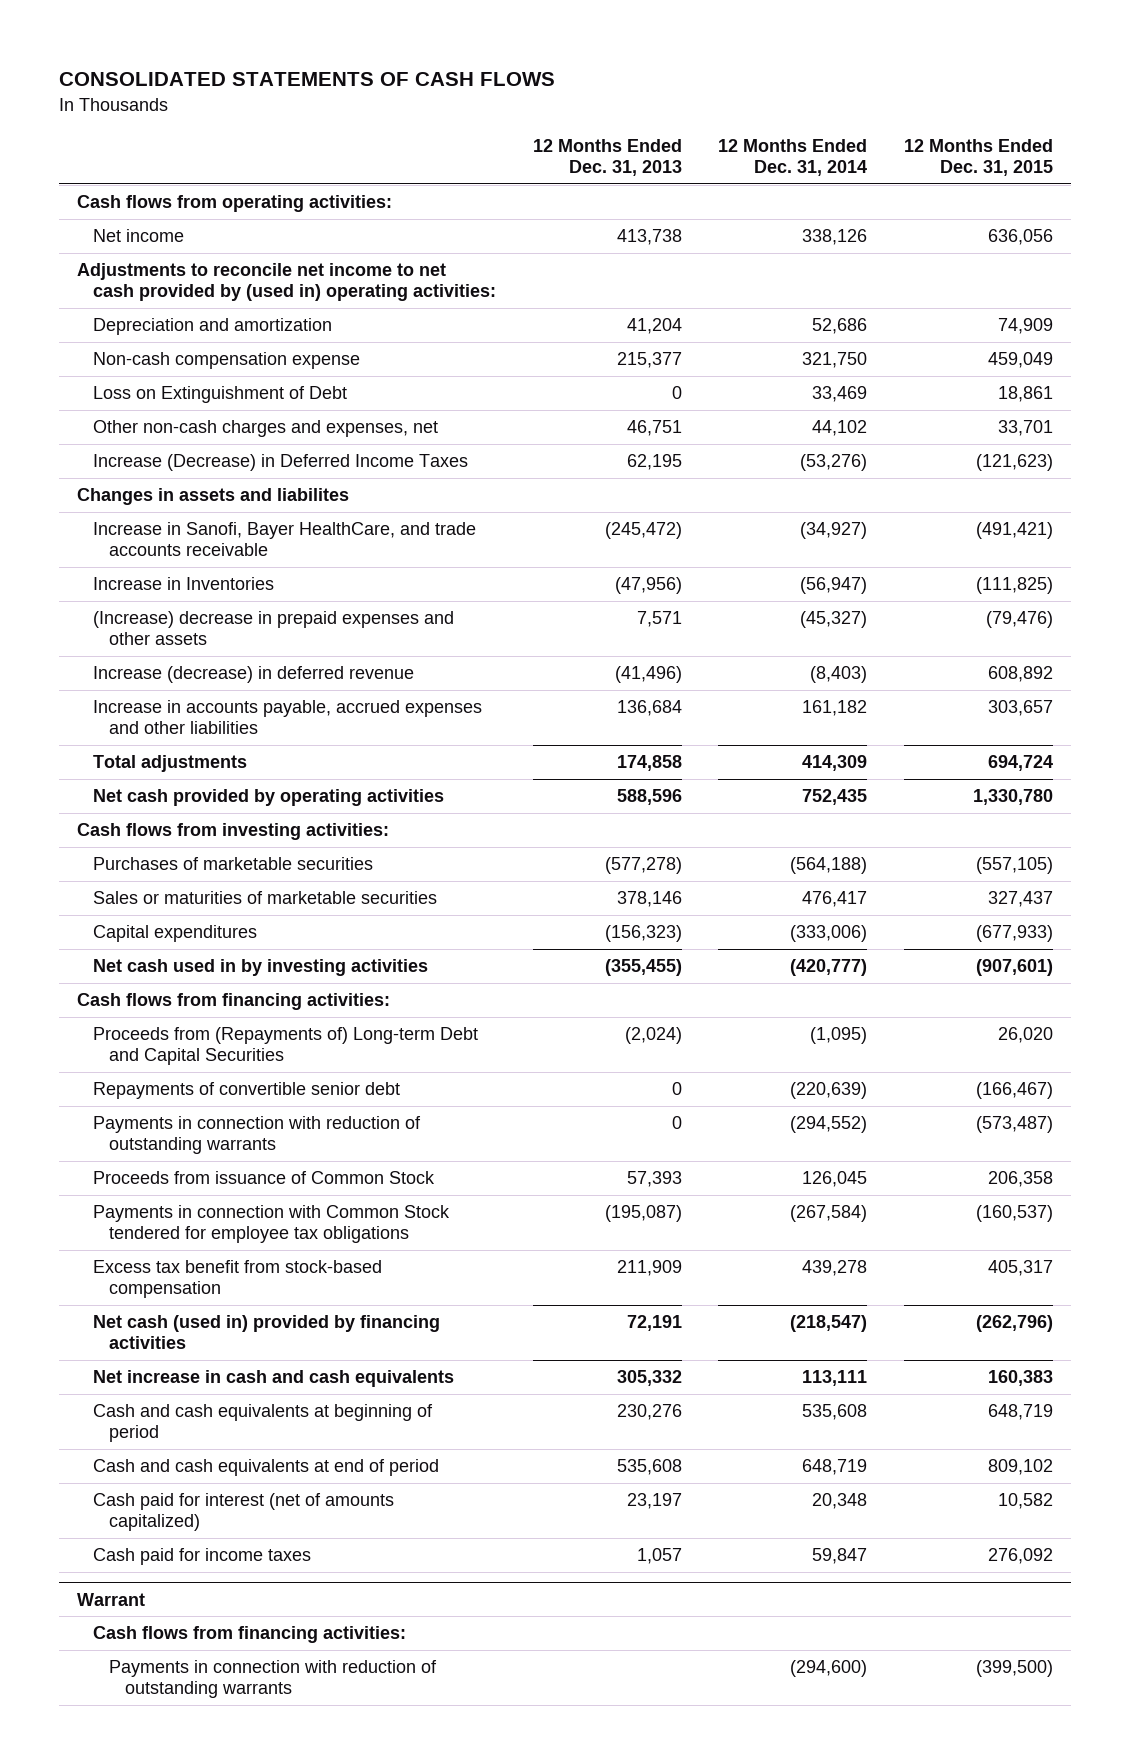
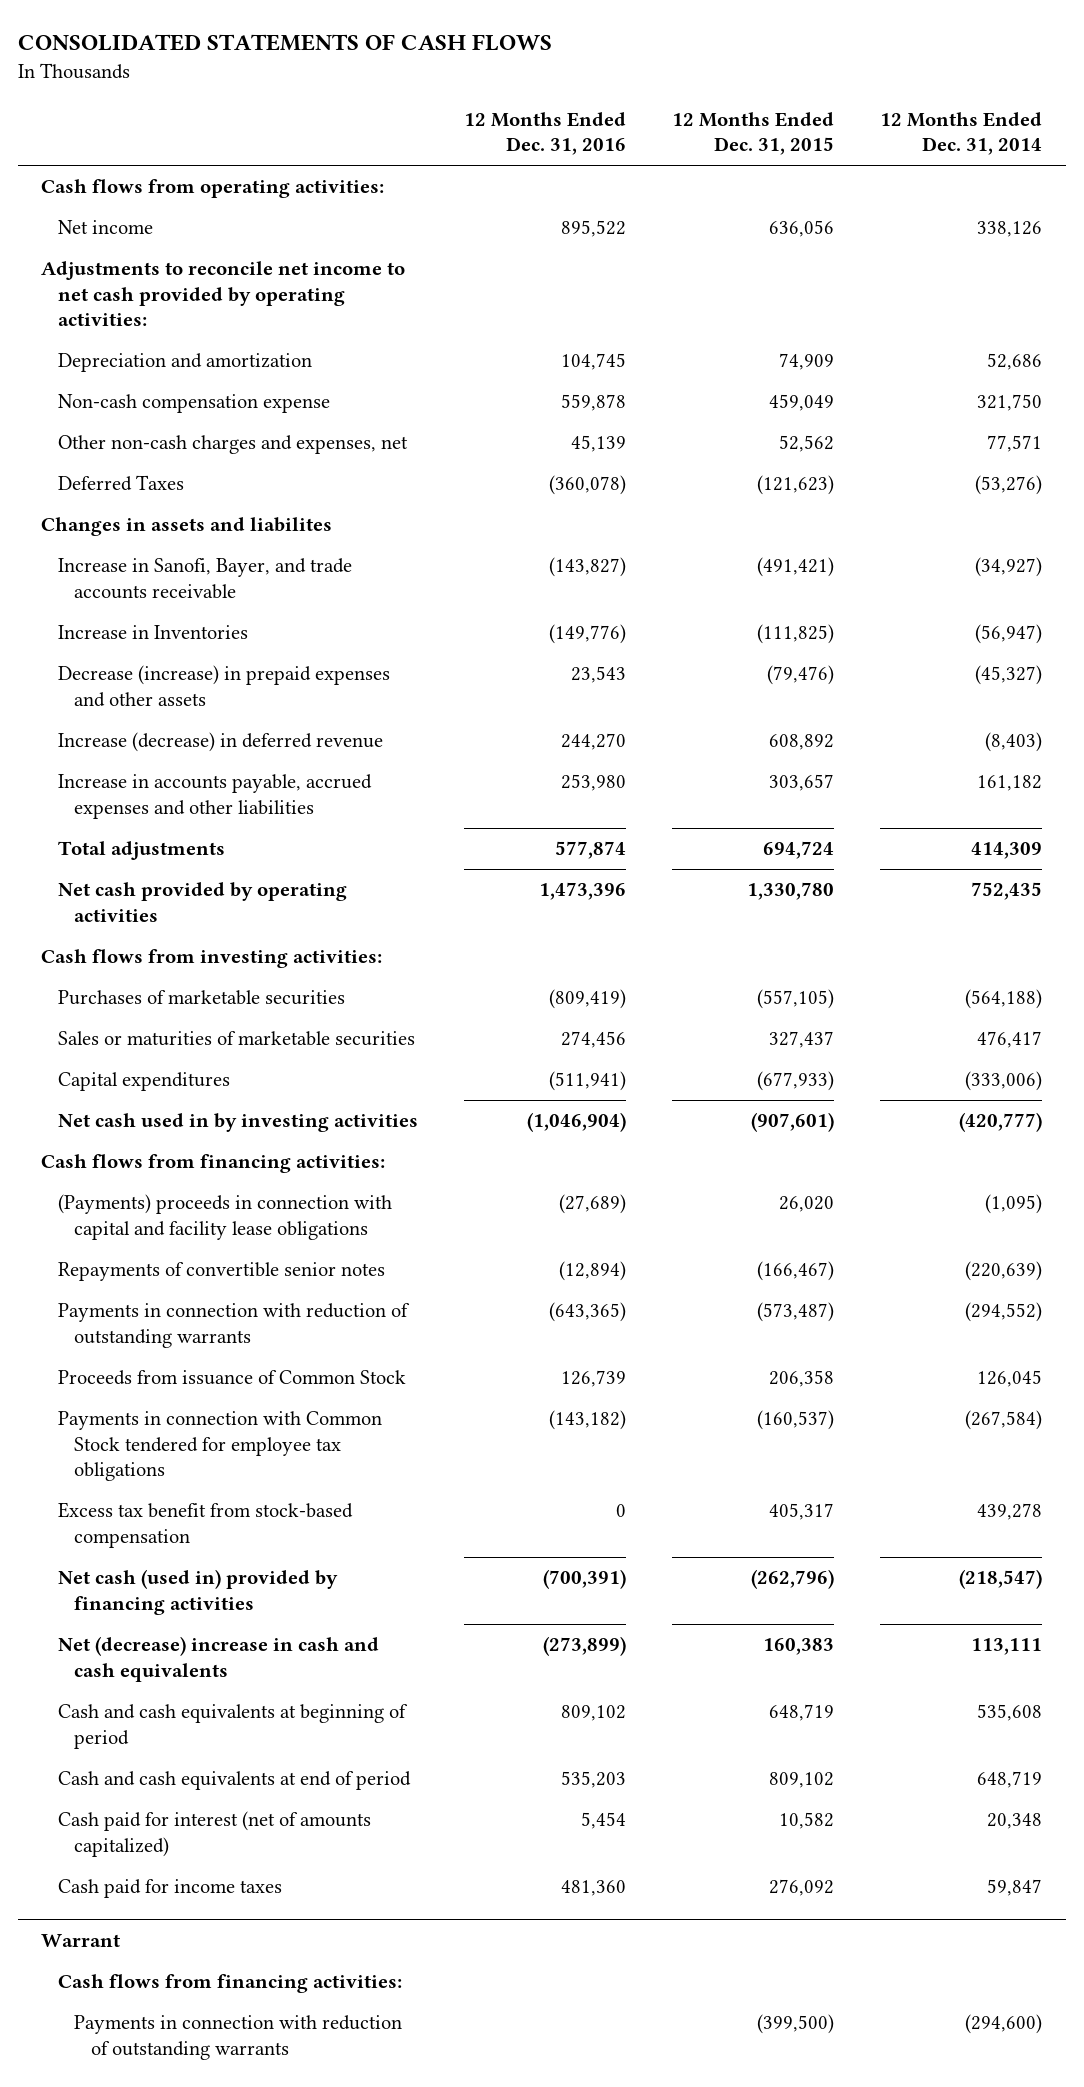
- | 12 Months Ended Dec. 31, 2013 | 12 Months Ended Dec. 31, 2014 | 12 Months Ended Dec. 31, 2015
+ | 12 Months Ended Dec. 31, 2016 | 12 Months Ended Dec. 31, 2015 | 12 Months Ended Dec. 31, 2014
- Adjustments to reconcile net income to net cash provided by (used in) operating activities:
+ Adjustments to reconcile net income to net cash provided by operating activities:
- Loss on Extinguishment of Debt | 0 | 33,469 | 18,861
- Other non-cash charges and expenses, net | 46,751 | 44,102 | 33,701
- Increase (Decrease) in Deferred Income Taxes | 62,195 | (53,276) | (121,623)
+ Other non-cash charges and expenses, net | 45,139 | 52,562 | 77,571
+ Deferred Taxes | (360,078) | (121,623) | (53,276)
- Increase in Sanofi, Bayer HealthCare, and trade accounts receivable | (245,472) | (34,927) | (491,421)
+ Increase in Sanofi, Bayer, and trade accounts receivable | (143,827) | (491,421) | (34,927)
- (Increase) decrease in prepaid expenses and other assets | 7,571 | (45,327) | (79,476)
+ Decrease (increase) in prepaid expenses and other assets | 23,543 | (79,476) | (45,327)
- Proceeds from (Repayments of) Long-term Debt and Capital Securities | (2,024) | (1,095) | 26,020
- Repayments of convertible senior debt | 0 | (220,639) | (166,467)
+ (Payments) proceeds in connection with capital and facility lease obligations | (27,689) | 26,020 | (1,095)
+ Repayments of convertible senior notes | (12,894) | (166,467) | (220,639)
- Net increase in cash and cash equivalents | 305,332 | 113,111 | 160,383
+ Net (decrease) increase in cash and cash equivalents | (273,899) | 160,383 | 113,111

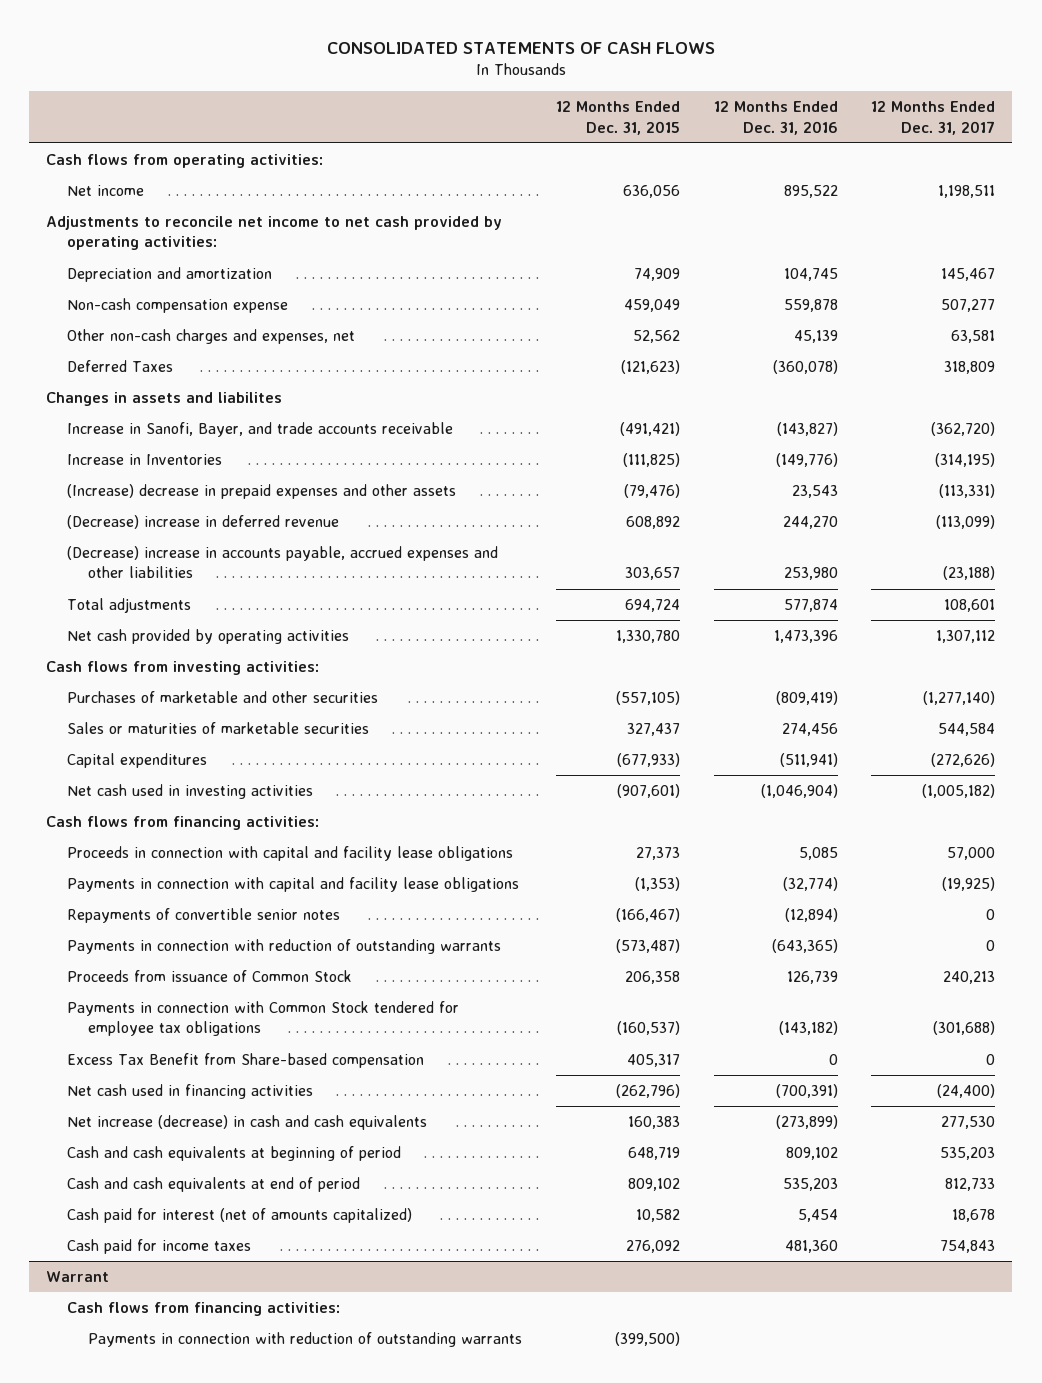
- | 12 Months Ended Dec. 31, 2016 | 12 Months Ended Dec. 31, 2015 | 12 Months Ended Dec. 31, 2014
+ | 12 Months Ended Dec. 31, 2015 | 12 Months Ended Dec. 31, 2016 | 12 Months Ended Dec. 31, 2017
- Decrease (increase) in prepaid expenses and other assets | 23,543 | (79,476) | (45,327)
- Increase (decrease) in deferred revenue | 244,270 | 608,892 | (8,403)
- Increase in accounts payable, accrued expenses and other liabilities | 253,980 | 303,657 | 161,182
+ (Increase) decrease in prepaid expenses and other assets | (79,476) | 23,543 | (113,331)
+ (Decrease) increase in deferred revenue | 608,892 | 244,270 | (113,099)
+ (Decrease) increase in accounts payable, accrued expenses and other liabilities | 303,657 | 253,980 | (23,188)
- Purchases of marketable securities | (809,419) | (557,105) | (564,188)
+ Purchases of marketable and other securities | (557,105) | (809,419) | (1,277,140)
- Net cash used in by investing activities | (1,046,904) | (907,601) | (420,777)
+ Net cash used in investing activities | (907,601) | (1,046,904) | (1,005,182)
- (Payments) proceeds in connection with capital and facility lease obligations | (27,689) | 26,020 | (1,095)
+ Proceeds in connection with capital and facility lease obligations | 27,373 | 5,085 | 57,000
+ Payments in connection with capital and facility lease obligations | (1,353) | (32,774) | (19,925)
- Excess tax benefit from stock-based compensation | 0 | 405,317 | 439,278
- Net cash (used in) provided by financing activities | (700,391) | (262,796) | (218,547)
- Net (decrease) increase in cash and cash equivalents | (273,899) | 160,383 | 113,111
+ Excess Tax Benefit from Share-based compensation | 405,317 | 0 | 0
+ Net cash used in financing activities | (262,796) | (700,391) | (24,400)
+ Net increase (decrease) in cash and cash equivalents | 160,383 | (273,899) | 277,530

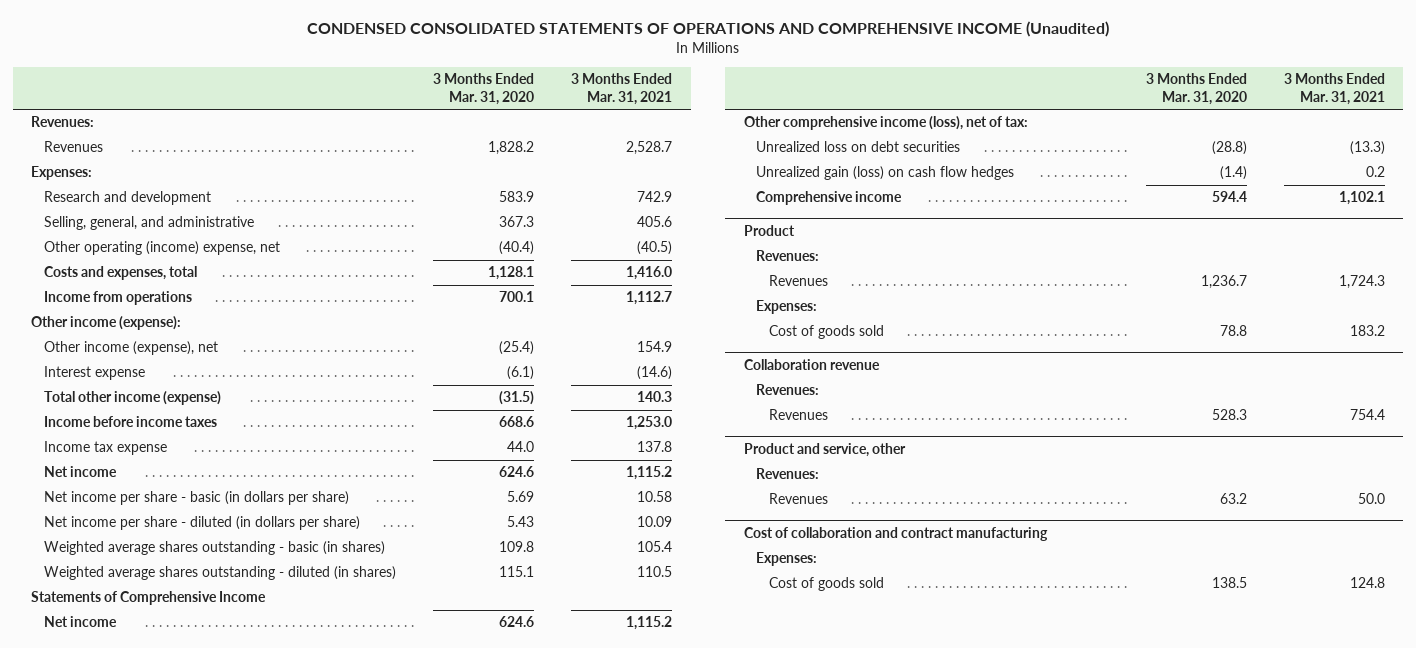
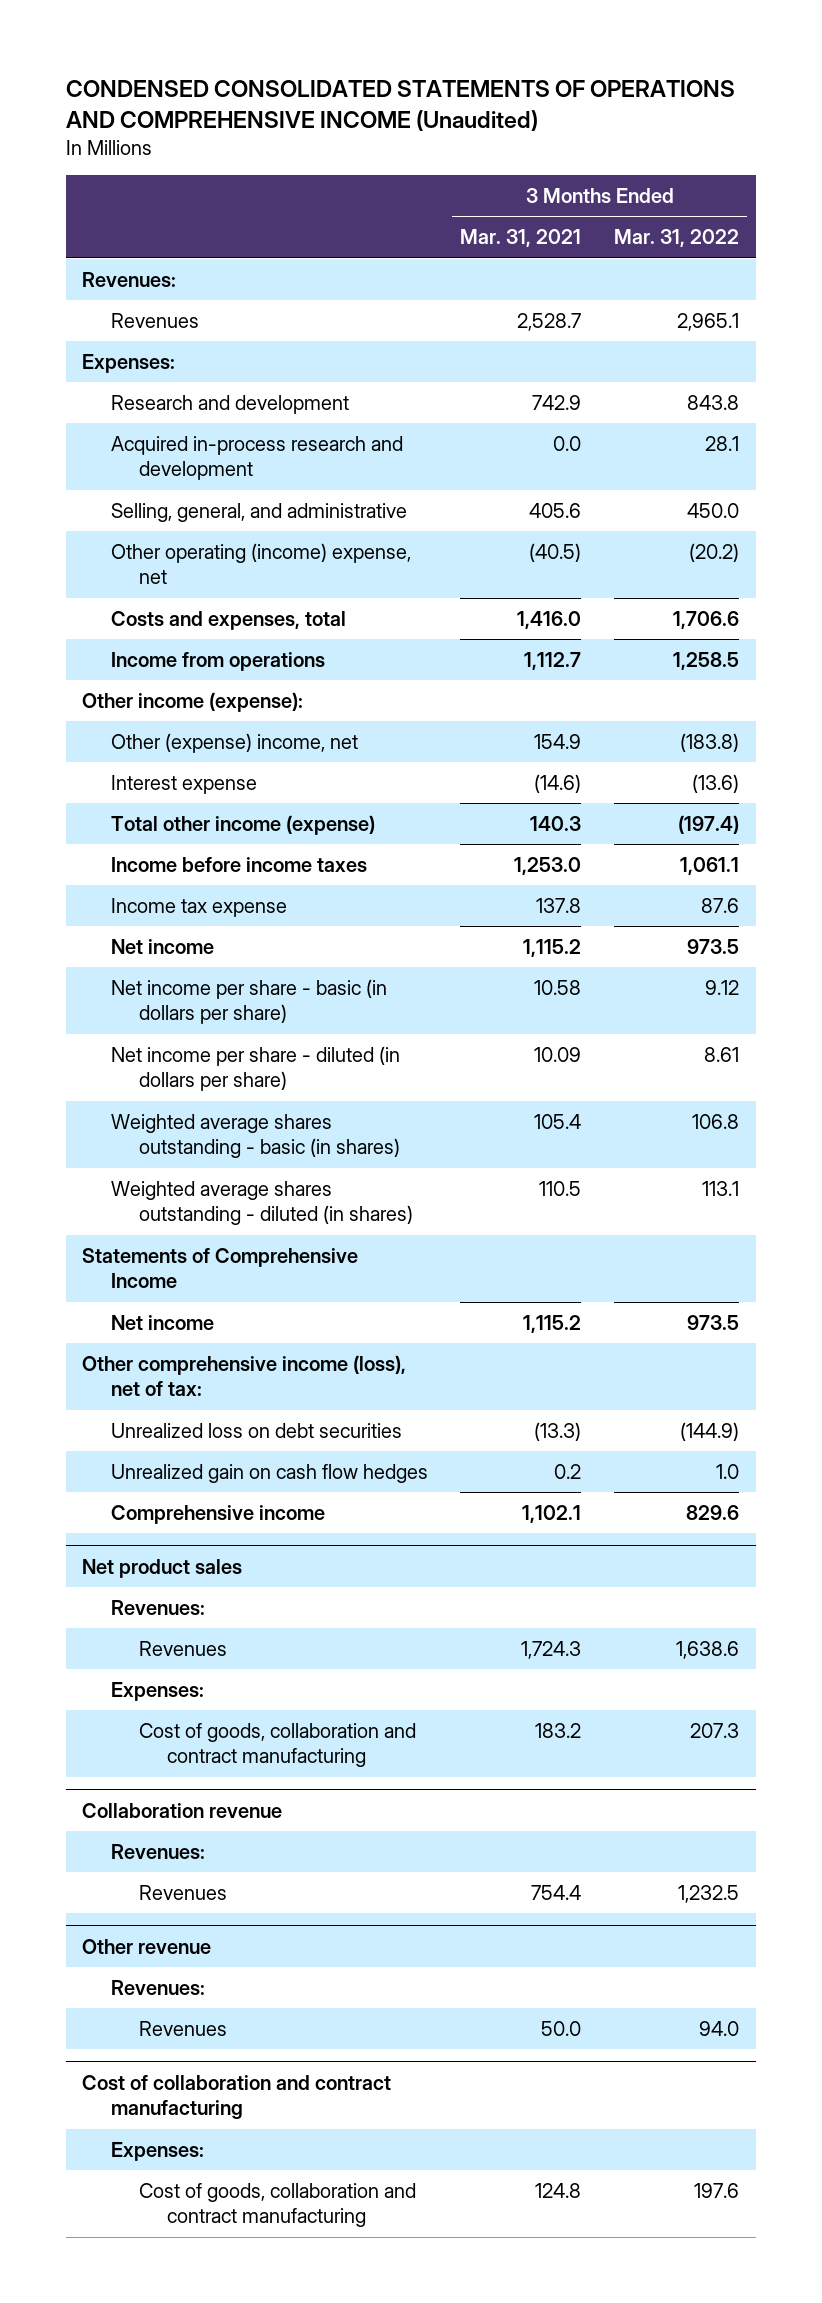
- | 3 Months Ended Mar. 31, 2020 | 3 Months Ended Mar. 31, 2021
+ | 3 Months Ended Mar. 31, 2021 | 3 Months Ended Mar. 31, 2022
+ Acquired in-process research and development | 0.0 | 28.1
- Other income (expense), net | (25.4) | 154.9
+ Other (expense) income, net | 154.9 | (183.8)
- Unrealized gain (loss) on cash flow hedges | (1.4) | 0.2
+ Unrealized gain on cash flow hedges | 0.2 | 1.0
- Product
+ Net product sales
- Cost of goods sold | 78.8 | 183.2
+ Cost of goods, collaboration and contract manufacturing | 183.2 | 207.3
- Product and service, other
+ Other revenue
@ Cost of collaboration and contract manufacturing
- Cost of goods sold | 138.5 | 124.8
+ Cost of goods, collaboration and contract manufacturing | 124.8 | 197.6

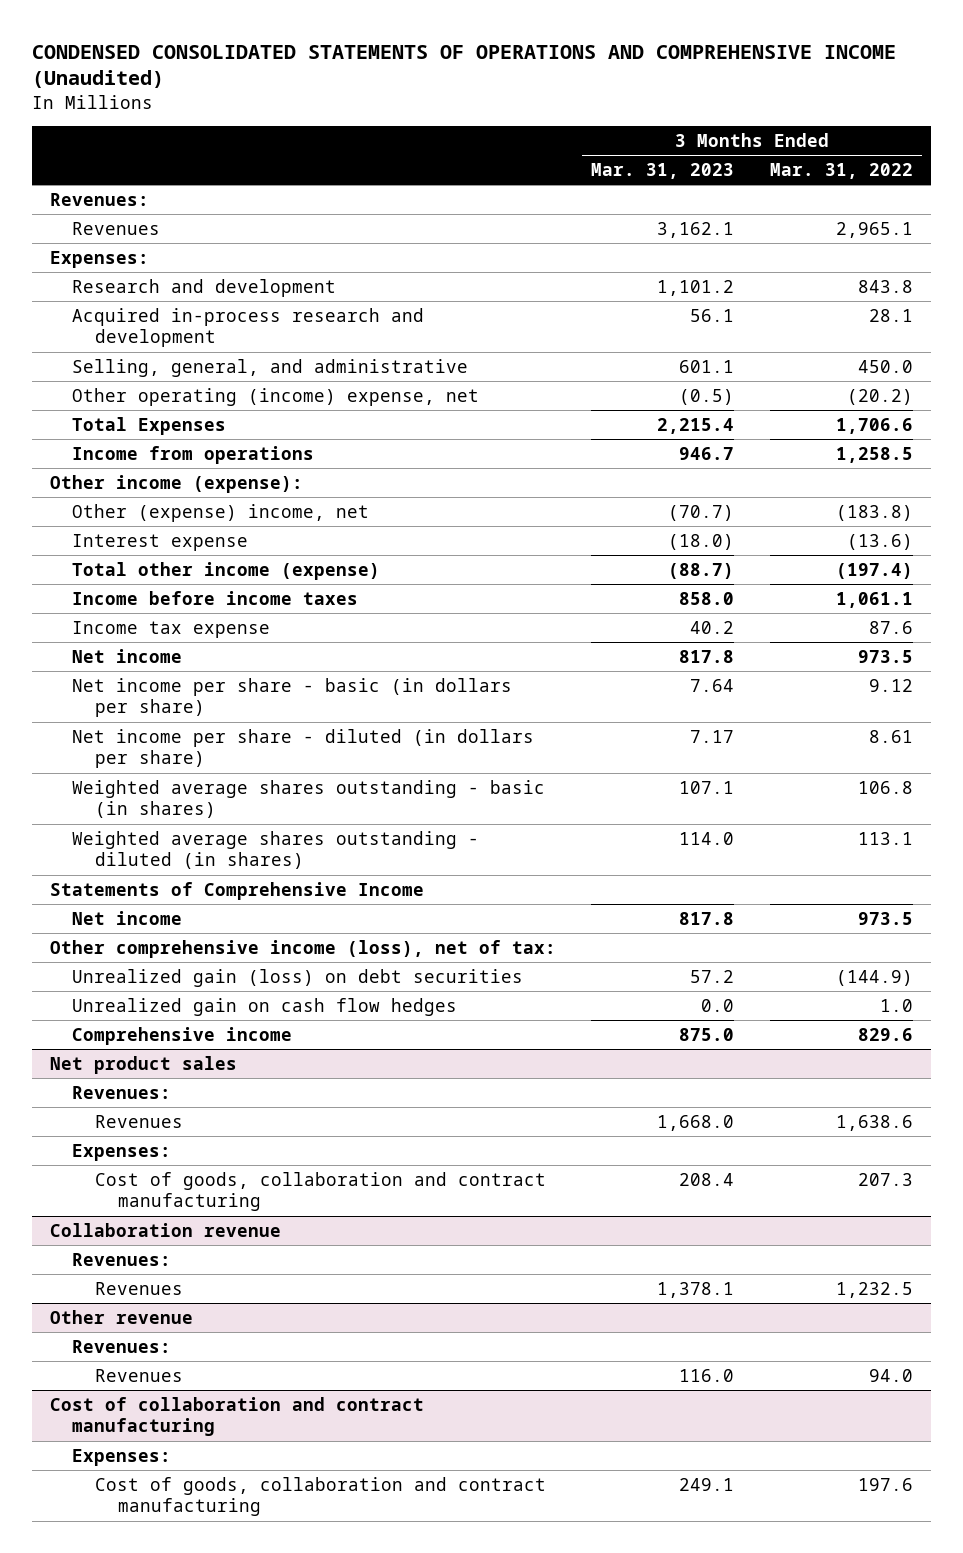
- | 3 Months Ended Mar. 31, 2021 | 3 Months Ended Mar. 31, 2022
+ | 3 Months Ended Mar. 31, 2023 | 3 Months Ended Mar. 31, 2022
- Costs and expenses, total | 1,416.0 | 1,706.6
+ Total Expenses | 2,215.4 | 1,706.6
- Unrealized loss on debt securities | (13.3) | (144.9)
+ Unrealized gain (loss) on debt securities | 57.2 | (144.9)

